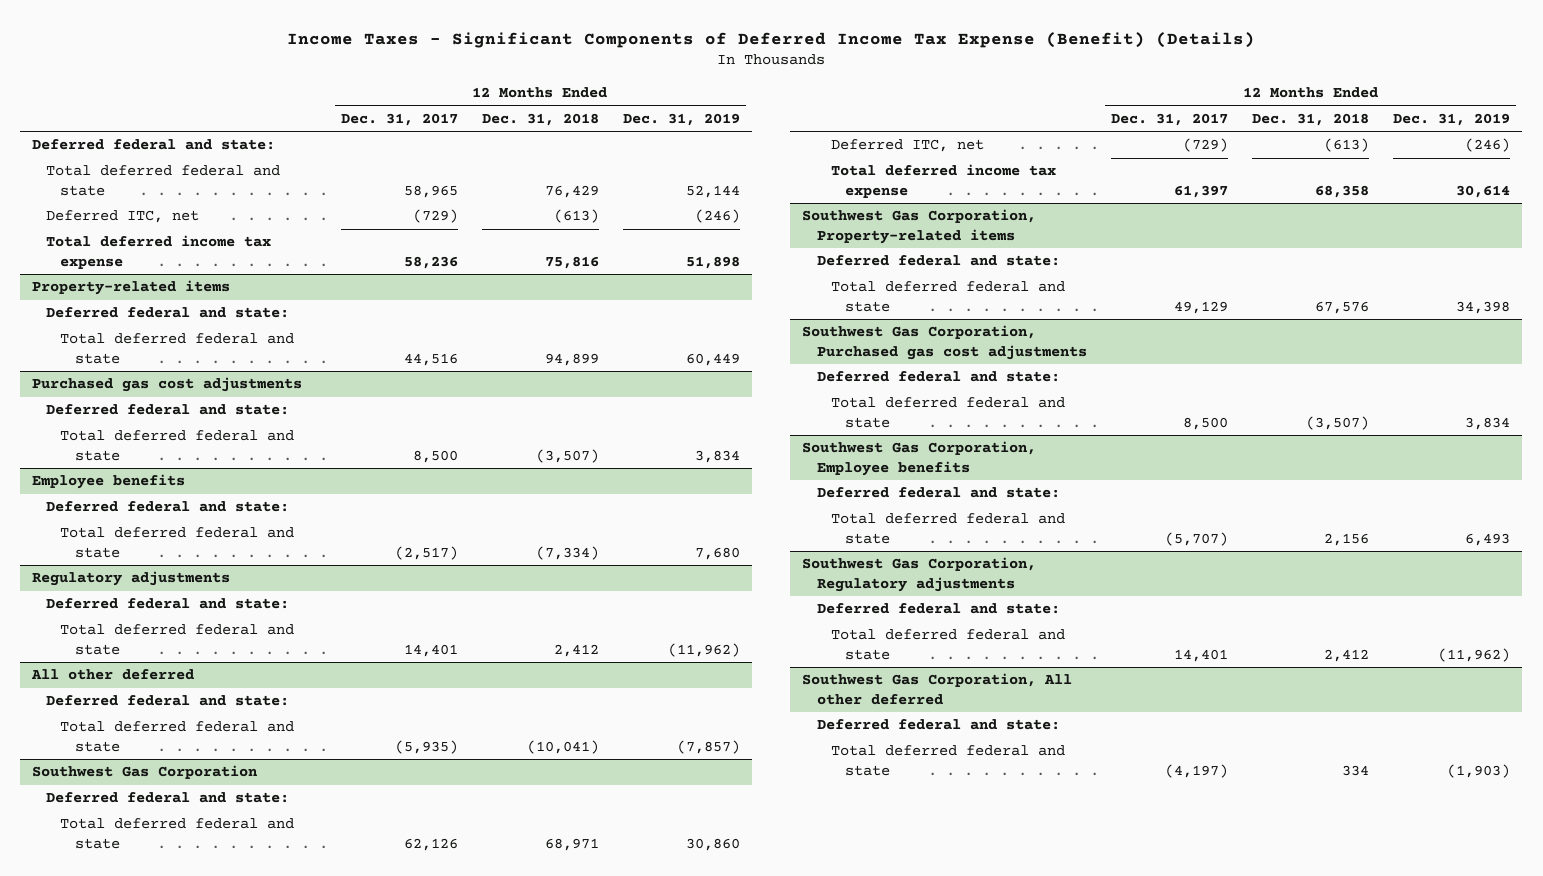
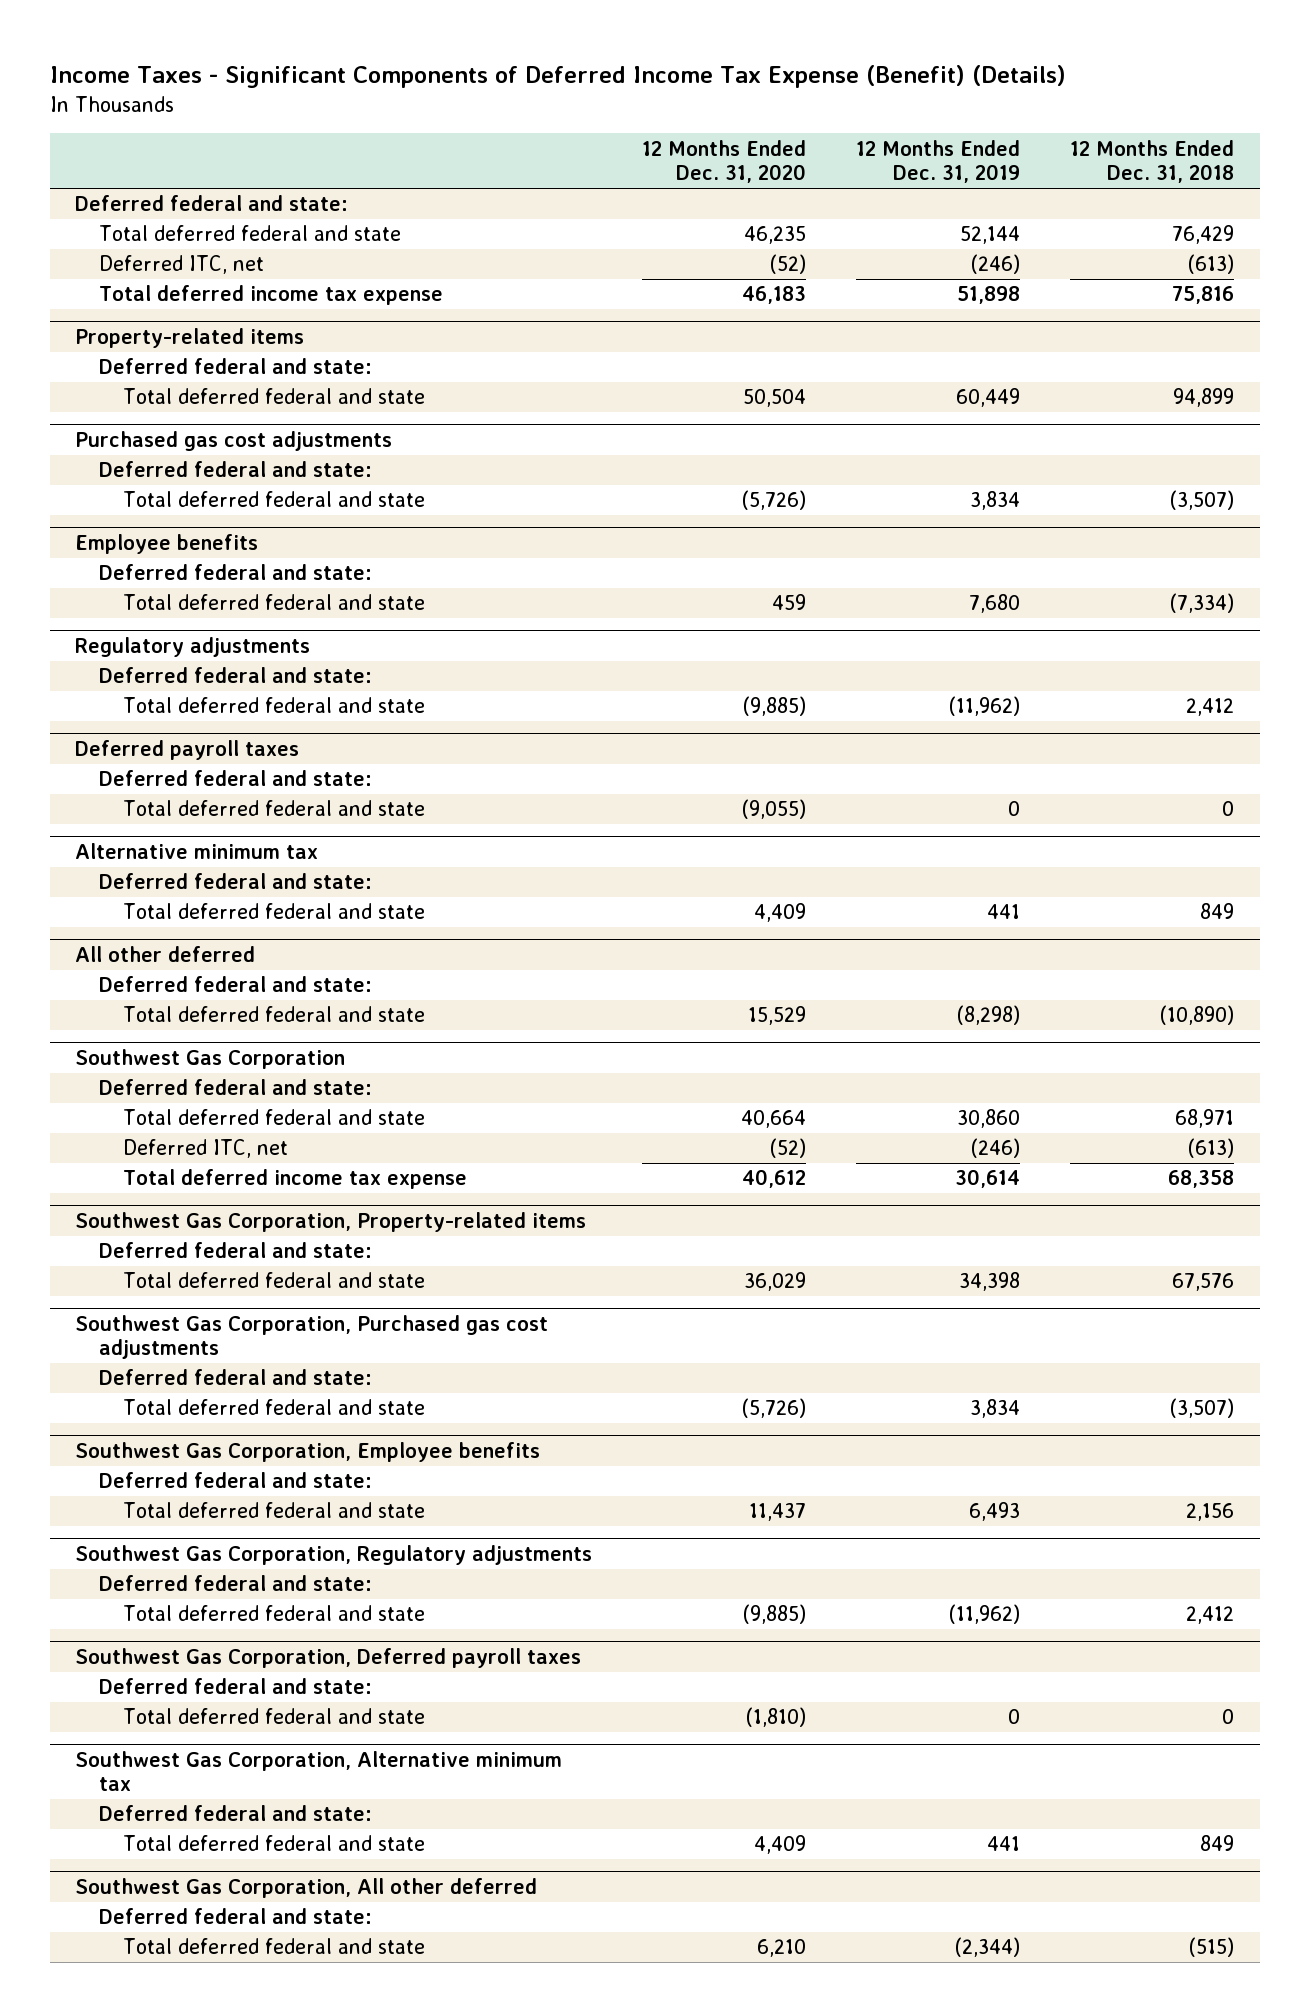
- | 12 Months Ended Dec. 31, 2017 | 12 Months Ended Dec. 31, 2018 | 12 Months Ended Dec. 31, 2019
+ | 12 Months Ended Dec. 31, 2020 | 12 Months Ended Dec. 31, 2019 | 12 Months Ended Dec. 31, 2018
+ Deferred payroll taxes
+ Deferred federal and state:
+ Total deferred federal and state | (9,055) | 0 | 0
+ Alternative minimum tax
+ Deferred federal and state:
+ Total deferred federal and state | 4,409 | 441 | 849
@ All other deferred
- Total deferred federal and state | (5,935) | (10,041) | (7,857)
+ Total deferred federal and state | 15,529 | (8,298) | (10,890)
+ Southwest Gas Corporation, Deferred payroll taxes
+ Deferred federal and state:
+ Total deferred federal and state | (1,810) | 0 | 0
+ Southwest Gas Corporation, Alternative minimum tax
+ Deferred federal and state:
+ Total deferred federal and state | 4,409 | 441 | 849
@ Southwest Gas Corporation, All other deferred
- Total deferred federal and state | (4,197) | 334 | (1,903)
+ Total deferred federal and state | 6,210 | (2,344) | (515)

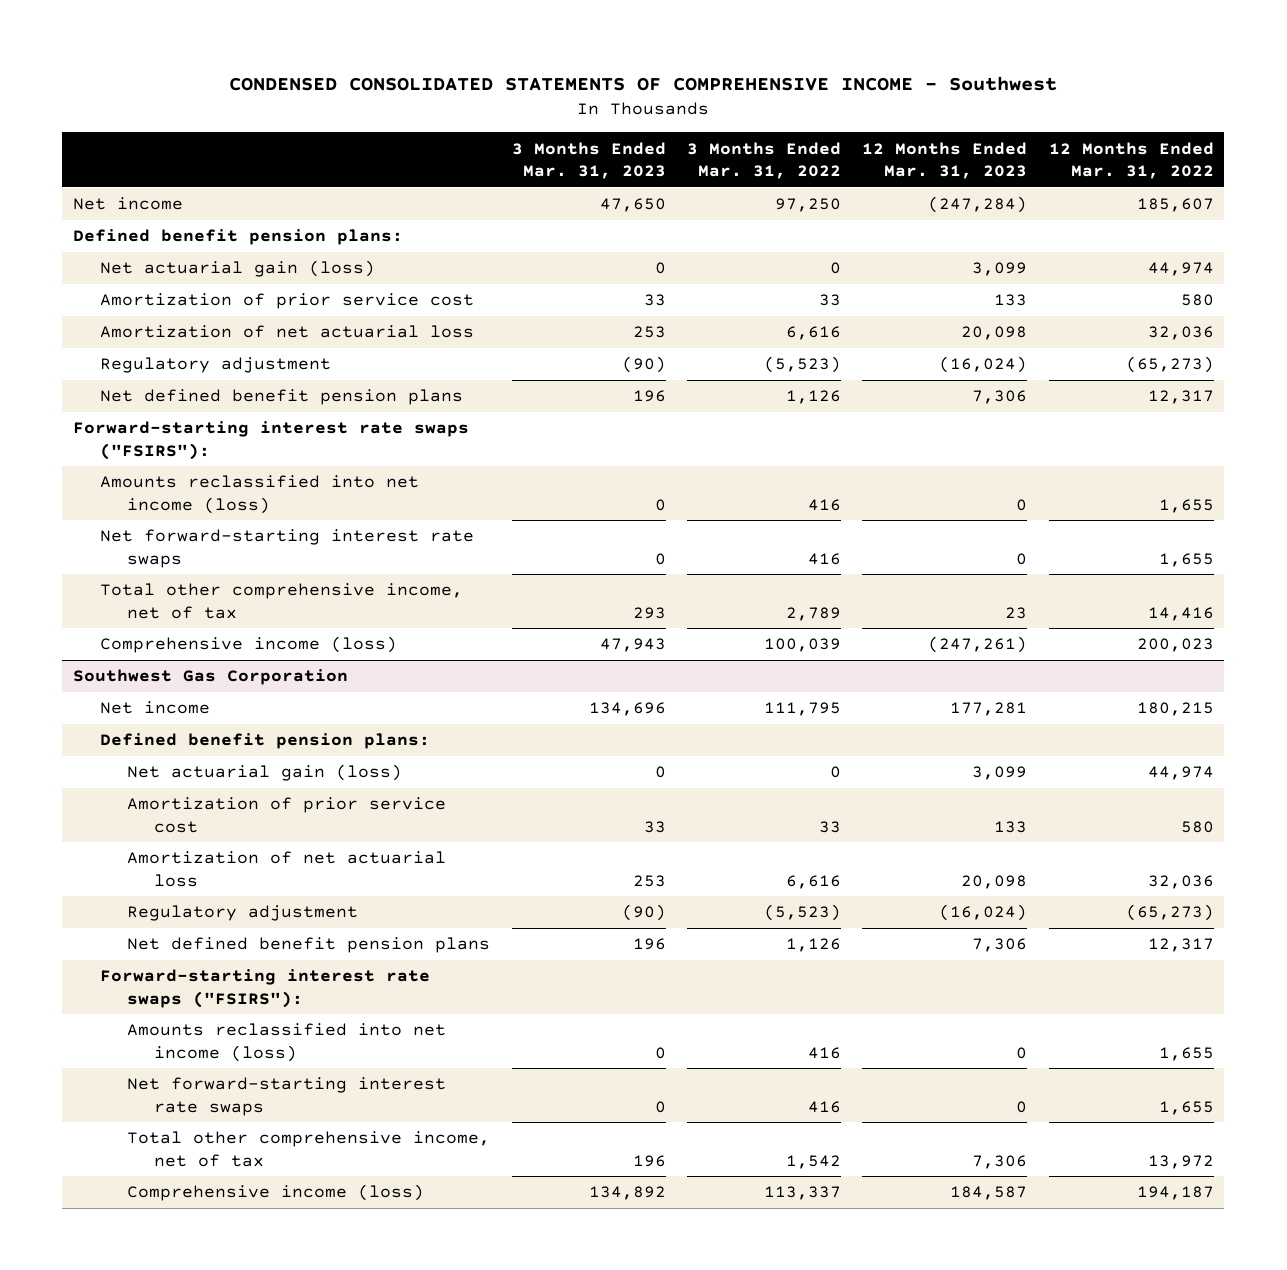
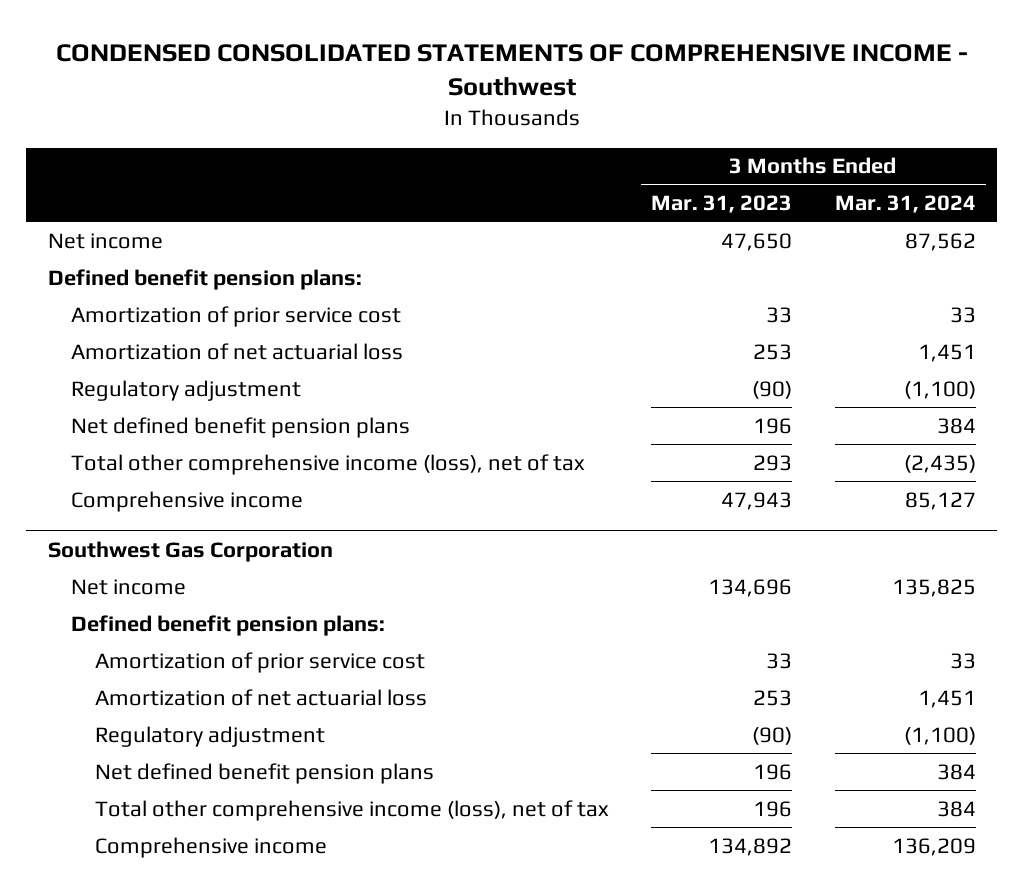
- | 3 Months Ended Mar. 31, 2023 | 3 Months Ended Mar. 31, 2022 | 12 Months Ended Mar. 31, 2023 | 12 Months Ended Mar. 31, 2022
+ | 3 Months Ended Mar. 31, 2023 | 3 Months Ended Mar. 31, 2024
- Net actuarial gain (loss) | 0 | 0 | 3,099 | 44,974
- Forward-starting interest rate swaps ("FSIRS"):
- Amounts reclassified into net income (loss) | 0 | 416 | 0 | 1,655
- Net forward-starting interest rate swaps | 0 | 416 | 0 | 1,655
- Total other comprehensive income, net of tax | 293 | 2,789 | 23 | 14,416
- Comprehensive income (loss) | 47,943 | 100,039 | (247,261) | 200,023
+ Total other comprehensive income (loss), net of tax | 293 | (2,435)
+ Comprehensive income | 47,943 | 85,127
@ Southwest Gas Corporation
- Net actuarial gain (loss) | 0 | 0 | 3,099 | 44,974
- Forward-starting interest rate swaps ("FSIRS"):
- Amounts reclassified into net income (loss) | 0 | 416 | 0 | 1,655
- Net forward-starting interest rate swaps | 0 | 416 | 0 | 1,655
- Total other comprehensive income, net of tax | 196 | 1,542 | 7,306 | 13,972
- Comprehensive income (loss) | 134,892 | 113,337 | 184,587 | 194,187
+ Total other comprehensive income (loss), net of tax | 196 | 384
+ Comprehensive income | 134,892 | 136,209

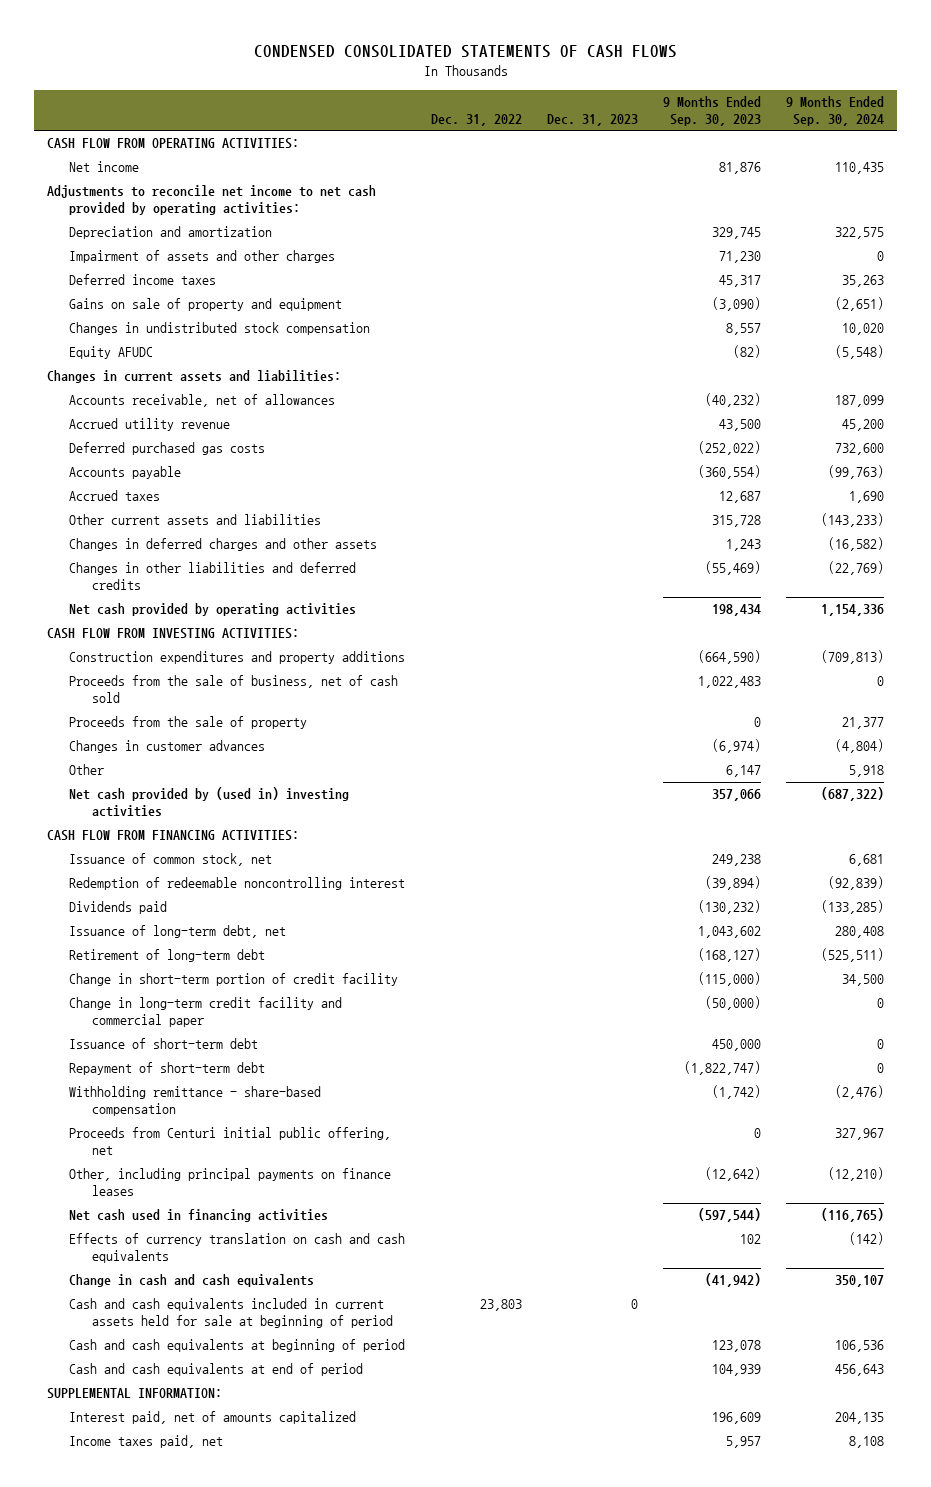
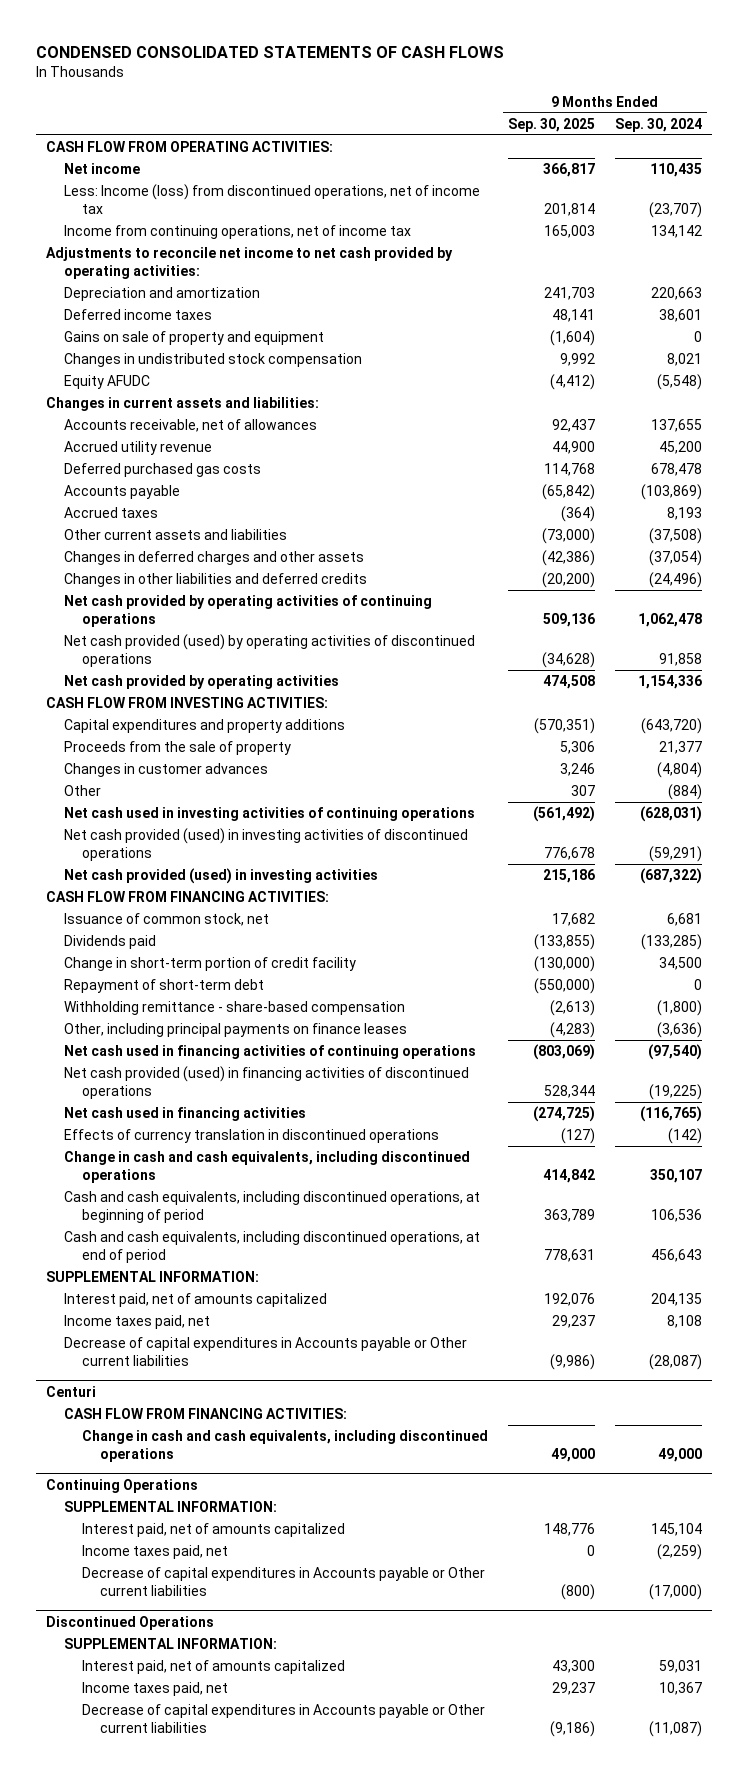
- | Dec. 31, 2022 | Dec. 31, 2023 | 9 Months Ended Sep. 30, 2023 | 9 Months Ended Sep. 30, 2024
+ | 9 Months Ended Sep. 30, 2025 | 9 Months Ended Sep. 30, 2024
+ Less: Income (loss) from discontinued operations, net of income tax | 201,814 | (23,707)
+ Income from continuing operations, net of income tax | 165,003 | 134,142
- Depreciation and amortization | | | 329,745 | 322,575
- Impairment of assets and other charges | | | 71,230 | 0
- Deferred income taxes | | | 45,317 | 35,263
- Gains on sale of property and equipment | | | (3,090) | (2,651)
- Changes in undistributed stock compensation | | | 8,557 | 10,020
+ Depreciation and amortization | 241,703 | 220,663
+ Deferred income taxes | 48,141 | 38,601
+ Gains on sale of property and equipment | (1,604) | 0
+ Changes in undistributed stock compensation | 9,992 | 8,021
- Accounts receivable, net of allowances | | | (40,232) | 187,099
+ Accounts receivable, net of allowances | 92,437 | 137,655
- Deferred purchased gas costs | | | (252,022) | 732,600
- Accounts payable | | | (360,554) | (99,763)
- Accrued taxes | | | 12,687 | 1,690
- Other current assets and liabilities | | | 315,728 | (143,233)
- Changes in deferred charges and other assets | | | 1,243 | (16,582)
- Changes in other liabilities and deferred credits | | | (55,469) | (22,769)
+ Deferred purchased gas costs | 114,768 | 678,478
+ Accounts payable | (65,842) | (103,869)
+ Accrued taxes | (364) | 8,193
+ Other current assets and liabilities | (73,000) | (37,508)
+ Changes in deferred charges and other assets | (42,386) | (37,054)
+ Changes in other liabilities and deferred credits | (20,200) | (24,496)
+ Net cash provided by operating activities of continuing operations | 509,136 | 1,062,478
+ Net cash provided (used) by operating activities of discontinued operations | (34,628) | 91,858
- Construction expenditures and property additions | | | (664,590) | (709,813)
- Proceeds from the sale of business, net of cash sold | | | 1,022,483 | 0
+ Capital expenditures and property additions | (570,351) | (643,720)
- Other | | | 6,147 | 5,918
- Net cash provided by (used in) investing activities | | | 357,066 | (687,322)
+ Other | 307 | (884)
+ Net cash used in investing activities of continuing operations | (561,492) | (628,031)
+ Net cash provided (used) in investing activities of discontinued operations | 776,678 | (59,291)
+ Net cash provided (used) in investing activities | 215,186 | (687,322)
- Redemption of redeemable noncontrolling interest | | | (39,894) | (92,839)
- Issuance of long-term debt, net | | | 1,043,602 | 280,408
- Retirement of long-term debt | | | (168,127) | (525,511)
- Change in long-term credit facility and commercial paper | | | (50,000) | 0
- Issuance of short-term debt | | | 450,000 | 0
- Withholding remittance - share-based compensation | | | (1,742) | (2,476)
- Proceeds from Centuri initial public offering, net | | | 0 | 327,967
- Other, including principal payments on finance leases | | | (12,642) | (12,210)
+ Withholding remittance - share-based compensation | (2,613) | (1,800)
+ Other, including principal payments on finance leases | (4,283) | (3,636)
+ Net cash used in financing activities of continuing operations | (803,069) | (97,540)
+ Net cash provided (used) in financing activities of discontinued operations | 528,344 | (19,225)
- Effects of currency translation on cash and cash equivalents | | | 102 | (142)
- Change in cash and cash equivalents | | | (41,942) | 350,107
- Cash and cash equivalents included in current assets held for sale at beginning of period | 23,803 | 0 | |
- Cash and cash equivalents at beginning of period | | | 123,078 | 106,536
- Cash and cash equivalents at end of period | | | 104,939 | 456,643
+ Effects of currency translation in discontinued operations | (127) | (142)
+ Change in cash and cash equivalents, including discontinued operations | 414,842 | 350,107
+ Cash and cash equivalents, including discontinued operations, at beginning of period | 363,789 | 106,536
+ Cash and cash equivalents, including discontinued operations, at end of period | 778,631 | 456,643
+ Decrease of capital expenditures in Accounts payable or Other current liabilities | (9,986) | (28,087)
+ Centuri
+ CASH FLOW FROM FINANCING ACTIVITIES:
+ Change in cash and cash equivalents, including discontinued operations | 49,000 | 49,000
+ Continuing Operations
+ SUPPLEMENTAL INFORMATION:
+ Interest paid, net of amounts capitalized | 148,776 | 145,104
+ Income taxes paid, net | 0 | (2,259)
+ Decrease of capital expenditures in Accounts payable or Other current liabilities | (800) | (17,000)
+ Discontinued Operations
+ SUPPLEMENTAL INFORMATION:
+ Interest paid, net of amounts capitalized | 43,300 | 59,031
+ Income taxes paid, net | 29,237 | 10,367
+ Decrease of capital expenditures in Accounts payable or Other current liabilities | (9,186) | (11,087)

